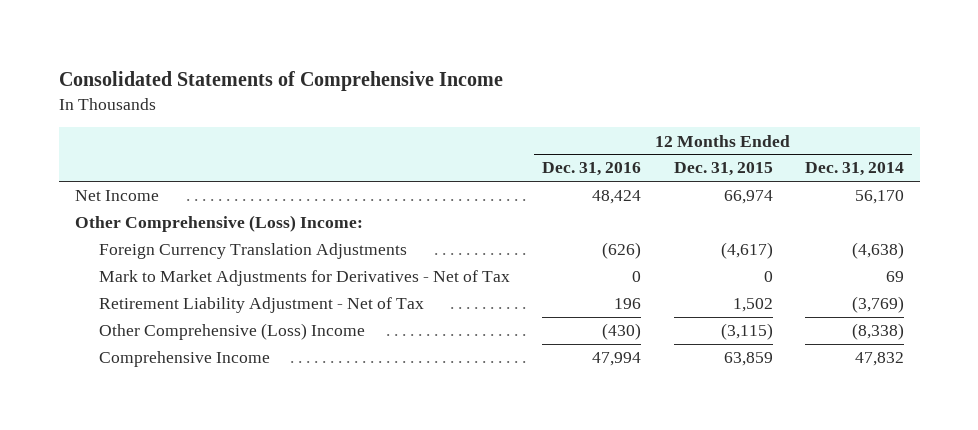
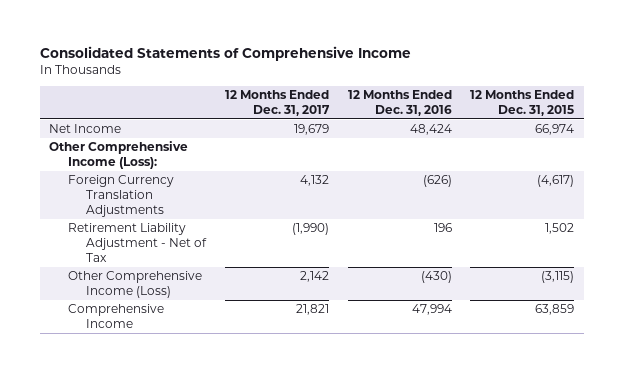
- | 12 Months Ended Dec. 31, 2016 | 12 Months Ended Dec. 31, 2015 | 12 Months Ended Dec. 31, 2014
+ | 12 Months Ended Dec. 31, 2017 | 12 Months Ended Dec. 31, 2016 | 12 Months Ended Dec. 31, 2015
- Other Comprehensive (Loss) Income:
+ Other Comprehensive Income (Loss):
- Mark to Market Adjustments for Derivatives - Net of Tax | 0 | 0 | 69
- Other Comprehensive (Loss) Income | (430) | (3,115) | (8,338)
+ Other Comprehensive Income (Loss) | 2,142 | (430) | (3,115)

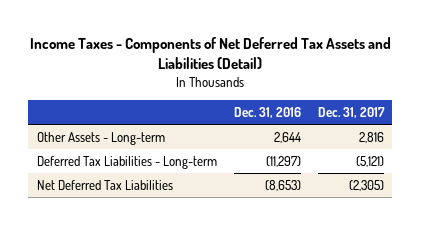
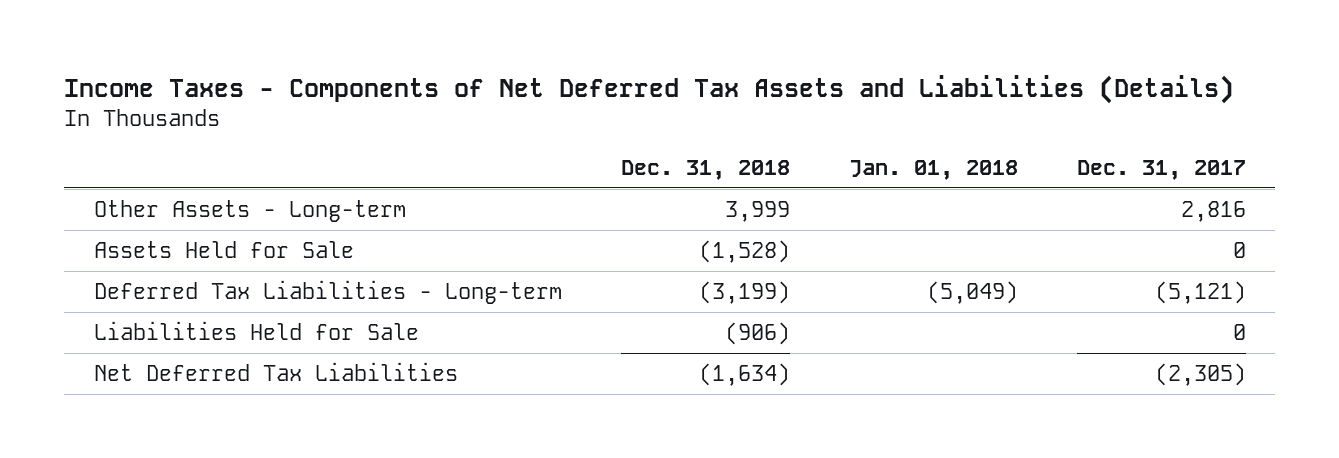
- Income Taxes - Components of Net Deferred Tax Assets and Liabilities (Detail)
+ Income Taxes - Components of Net Deferred Tax Assets and Liabilities (Details)
- | Dec. 31, 2016 | Dec. 31, 2017
+ | Dec. 31, 2018 | Jan. 01, 2018 | Dec. 31, 2017
+ Assets Held for Sale | (1,528) | | 0
+ Liabilities Held for Sale | (906) | | 0

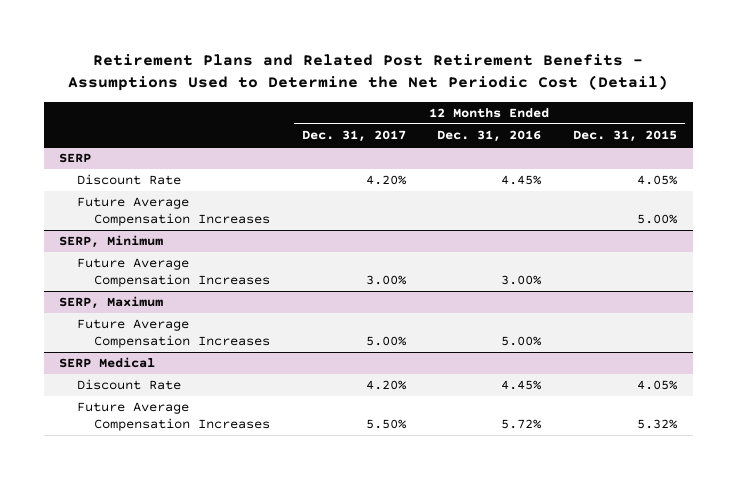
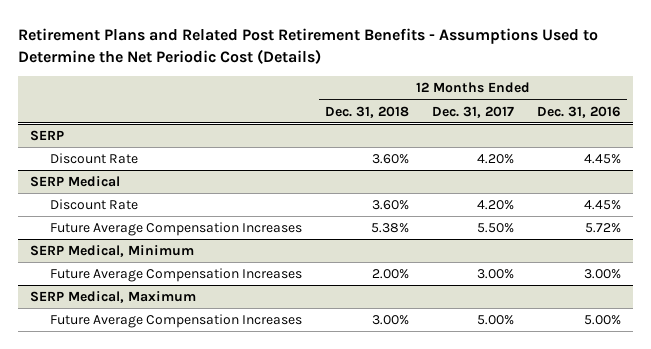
- Retirement Plans and Related Post Retirement Benefits - Assumptions Used to Determine the Net Periodic Cost (Detail)
+ Retirement Plans and Related Post Retirement Benefits - Assumptions Used to Determine the Net Periodic Cost (Details)
- | 12 Months Ended Dec. 31, 2017 | 12 Months Ended Dec. 31, 2016 | 12 Months Ended Dec. 31, 2015
+ | 12 Months Ended Dec. 31, 2018 | 12 Months Ended Dec. 31, 2017 | 12 Months Ended Dec. 31, 2016
@ SERP
- Future Average Compensation Increases | | | 5.00%
- SERP, Minimum
- Future Average Compensation Increases | 3.00% | 3.00% |
- SERP, Maximum
- Future Average Compensation Increases | 5.00% | 5.00% |
+ SERP Medical, Minimum
+ Future Average Compensation Increases | 2.00% | 3.00% | 3.00%
+ SERP Medical, Maximum
+ Future Average Compensation Increases | 3.00% | 5.00% | 5.00%

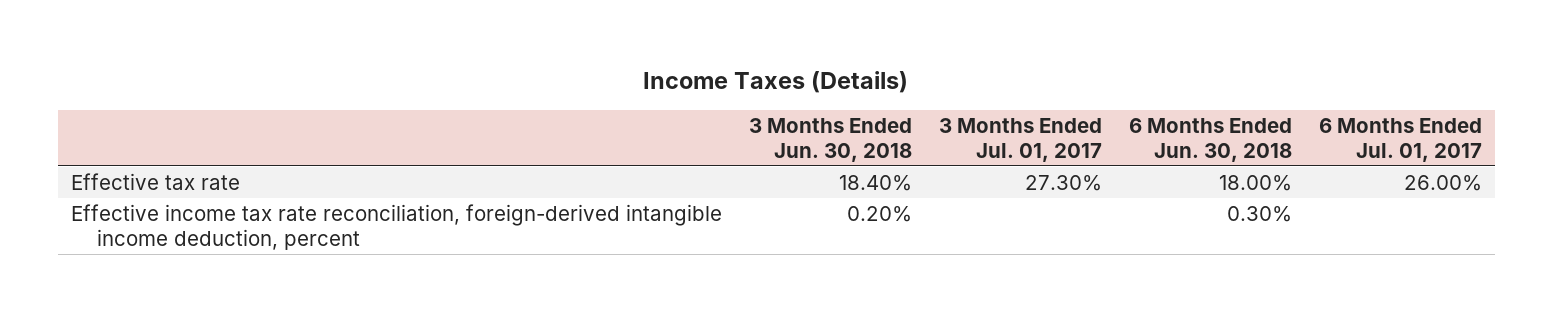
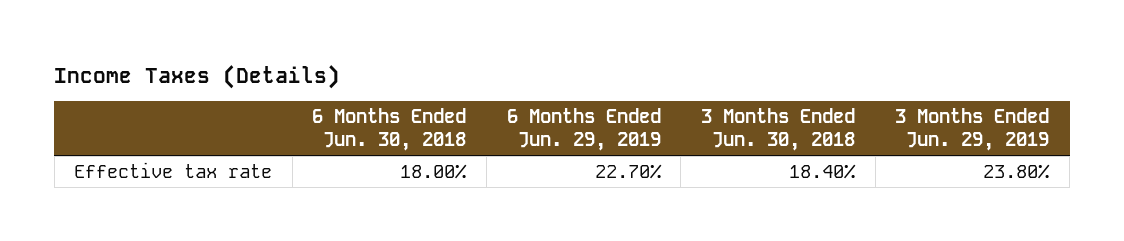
- | 3 Months Ended Jun. 30, 2018 | 3 Months Ended Jul. 01, 2017 | 6 Months Ended Jun. 30, 2018 | 6 Months Ended Jul. 01, 2017
+ | 6 Months Ended Jun. 30, 2018 | 6 Months Ended Jun. 29, 2019 | 3 Months Ended Jun. 30, 2018 | 3 Months Ended Jun. 29, 2019
- Effective income tax rate reconciliation, foreign-derived intangible income deduction, percent | 0.20% | | 0.30% |

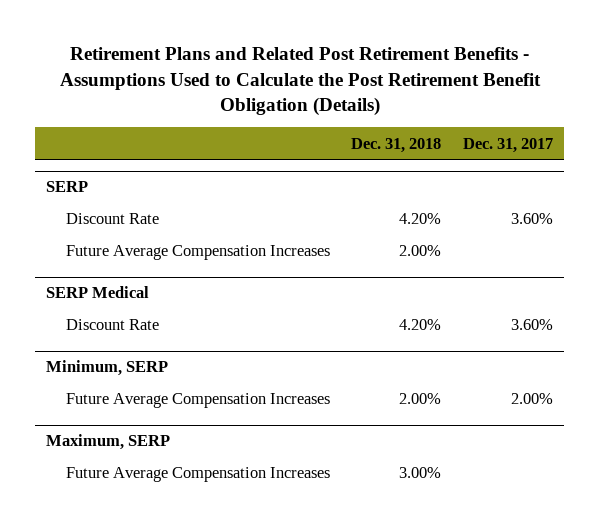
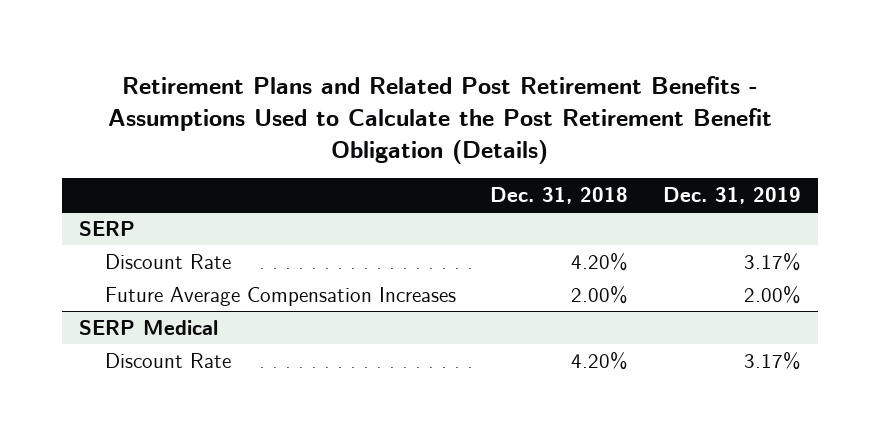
- | Dec. 31, 2018 | Dec. 31, 2017
+ | Dec. 31, 2018 | Dec. 31, 2019
- Minimum, SERP
- Future Average Compensation Increases | 2.00% | 2.00%
- Maximum, SERP
- Future Average Compensation Increases | 3.00% |

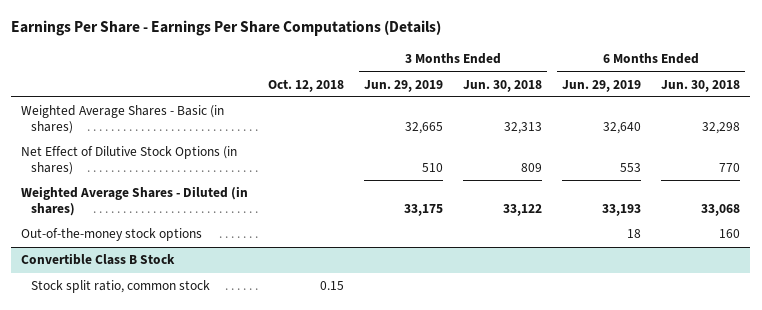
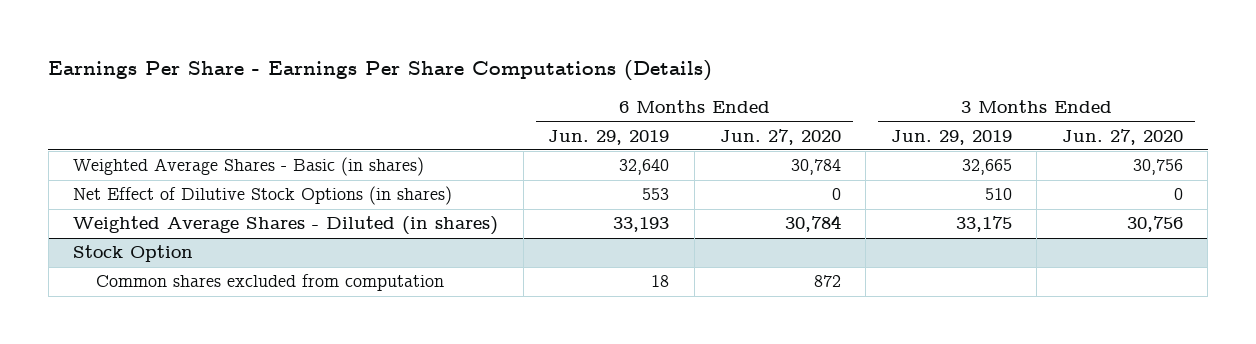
- | Oct. 12, 2018 | 3 Months Ended Jun. 29, 2019 | 3 Months Ended Jun. 30, 2018 | 6 Months Ended Jun. 29, 2019 | 6 Months Ended Jun. 30, 2018
+ | 6 Months Ended Jun. 29, 2019 | 6 Months Ended Jun. 27, 2020 | 3 Months Ended Jun. 29, 2019 | 3 Months Ended Jun. 27, 2020
- Out-of-the-money stock options | | | | 18 | 160
- Convertible Class B Stock
- Stock split ratio, common stock | 0.15 | | | |
+ Stock Option
+ Common shares excluded from computation | 18 | 872 | |

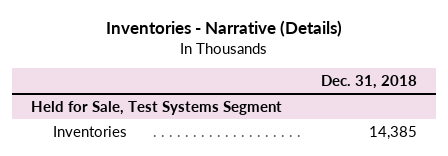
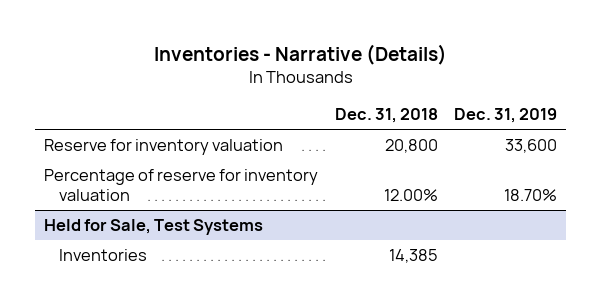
- | Dec. 31, 2018
+ | Dec. 31, 2018 | Dec. 31, 2019
- Held for Sale, Test Systems Segment
+ Reserve for inventory valuation | 20,800 | 33,600
+ Percentage of reserve for inventory valuation | 12.00% | 18.70%
+ Held for Sale, Test Systems

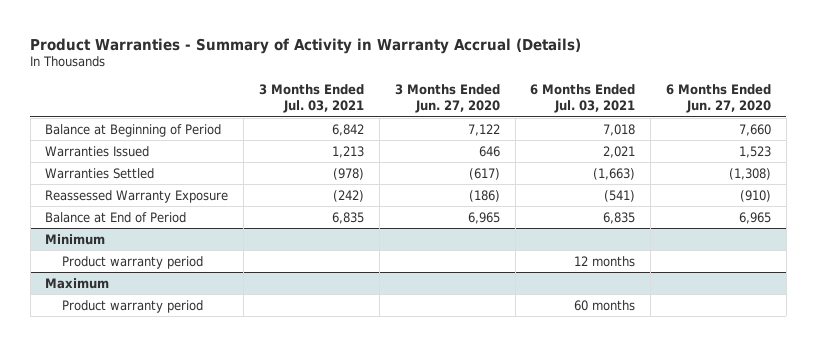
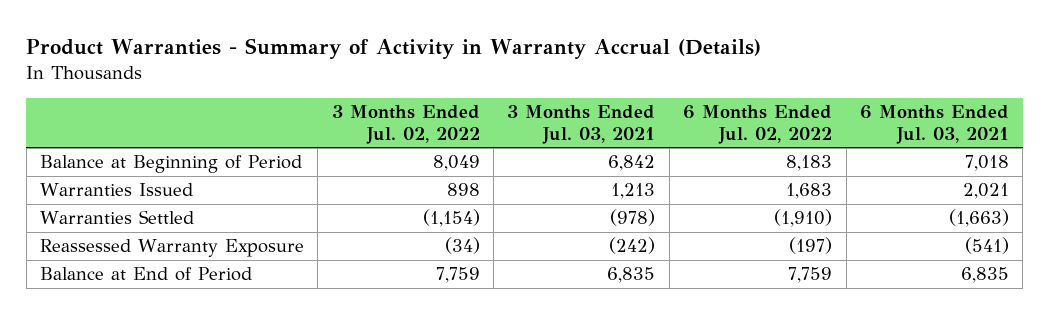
- | 3 Months Ended Jul. 03, 2021 | 3 Months Ended Jun. 27, 2020 | 6 Months Ended Jul. 03, 2021 | 6 Months Ended Jun. 27, 2020
+ | 3 Months Ended Jul. 02, 2022 | 3 Months Ended Jul. 03, 2021 | 6 Months Ended Jul. 02, 2022 | 6 Months Ended Jul. 03, 2021
- Minimum
- Product warranty period | | | 12 months |
- Maximum
- Product warranty period | | | 60 months |

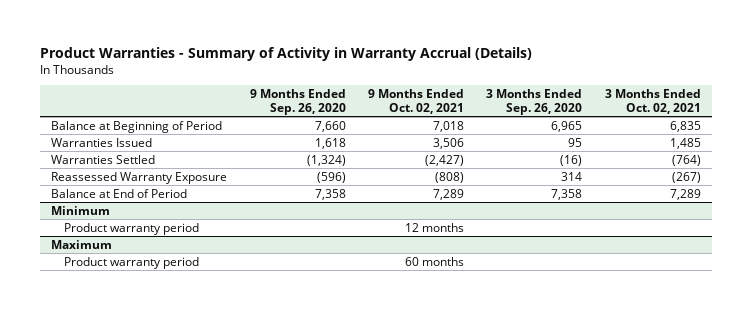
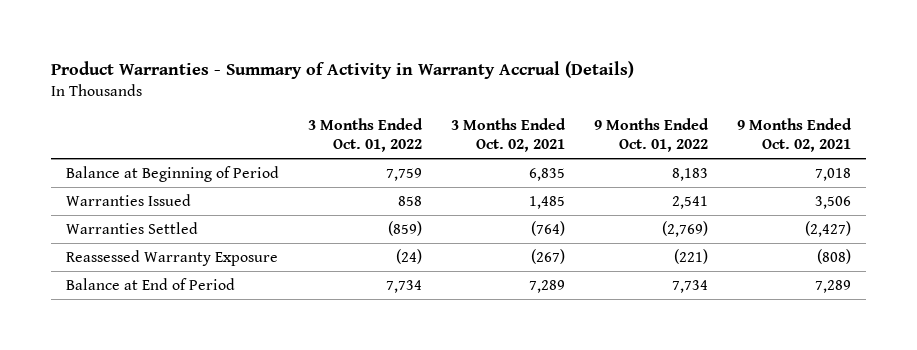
- | 9 Months Ended Sep. 26, 2020 | 9 Months Ended Oct. 02, 2021 | 3 Months Ended Sep. 26, 2020 | 3 Months Ended Oct. 02, 2021
+ | 3 Months Ended Oct. 01, 2022 | 3 Months Ended Oct. 02, 2021 | 9 Months Ended Oct. 01, 2022 | 9 Months Ended Oct. 02, 2021
- Minimum
- Product warranty period | | 12 months | |
- Maximum
- Product warranty period | | 60 months | |

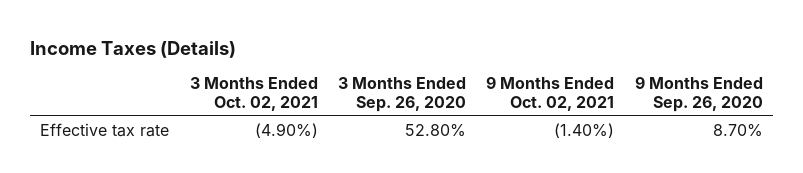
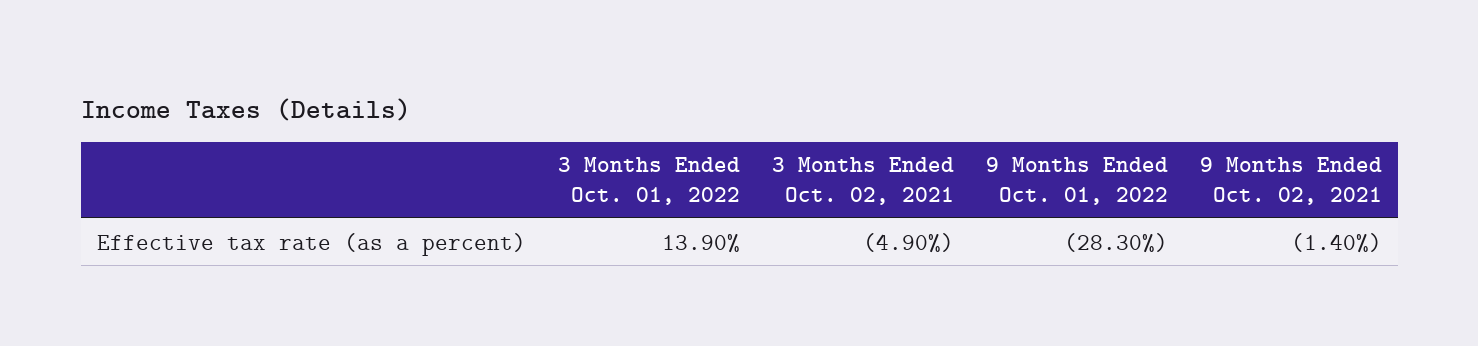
- | 3 Months Ended Oct. 02, 2021 | 3 Months Ended Sep. 26, 2020 | 9 Months Ended Oct. 02, 2021 | 9 Months Ended Sep. 26, 2020
+ | 3 Months Ended Oct. 01, 2022 | 3 Months Ended Oct. 02, 2021 | 9 Months Ended Oct. 01, 2022 | 9 Months Ended Oct. 02, 2021
- Effective tax rate | (4.90%) | 52.80% | (1.40%) | 8.70%
+ Effective tax rate (as a percent) | 13.90% | (4.90%) | (28.30%) | (1.40%)

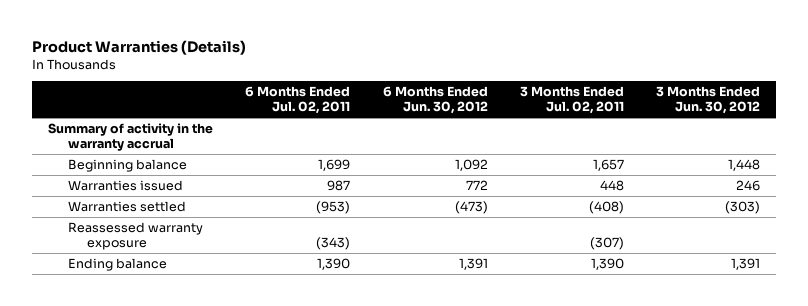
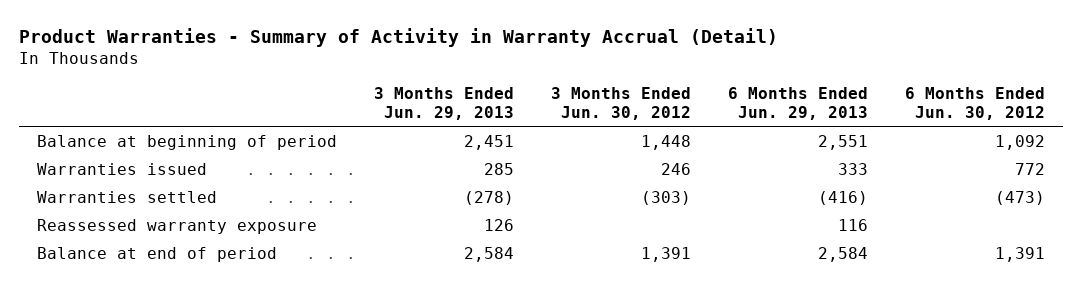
- Product Warranties (Details)
+ Product Warranties - Summary of Activity in Warranty Accrual (Detail)
- | 6 Months Ended Jul. 02, 2011 | 6 Months Ended Jun. 30, 2012 | 3 Months Ended Jul. 02, 2011 | 3 Months Ended Jun. 30, 2012
+ | 3 Months Ended Jun. 29, 2013 | 3 Months Ended Jun. 30, 2012 | 6 Months Ended Jun. 29, 2013 | 6 Months Ended Jun. 30, 2012
- Summary of activity in the warranty accrual
- Beginning balance | 1,699 | 1,092 | 1,657 | 1,448
+ Balance at beginning of period | 2,451 | 1,448 | 2,551 | 1,092
- Ending balance | 1,390 | 1,391 | 1,390 | 1,391
+ Balance at end of period | 2,584 | 1,391 | 2,584 | 1,391

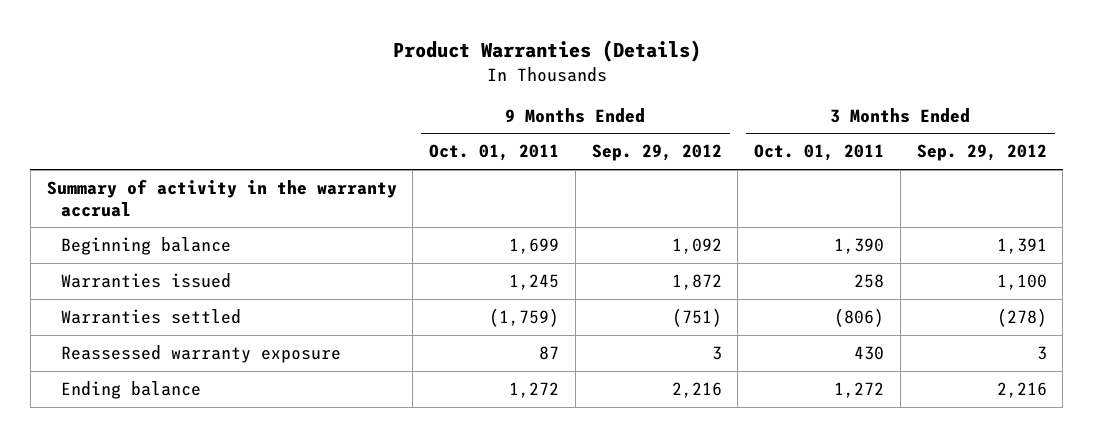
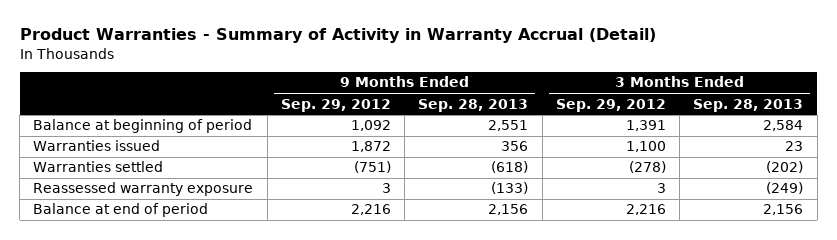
- Product Warranties (Details)
+ Product Warranties - Summary of Activity in Warranty Accrual (Detail)
- | 9 Months Ended Oct. 01, 2011 | 9 Months Ended Sep. 29, 2012 | 3 Months Ended Oct. 01, 2011 | 3 Months Ended Sep. 29, 2012
+ | 9 Months Ended Sep. 29, 2012 | 9 Months Ended Sep. 28, 2013 | 3 Months Ended Sep. 29, 2012 | 3 Months Ended Sep. 28, 2013
- Summary of activity in the warranty accrual
- Beginning balance | 1,699 | 1,092 | 1,390 | 1,391
+ Balance at beginning of period | 1,092 | 2,551 | 1,391 | 2,584
- Ending balance | 1,272 | 2,216 | 1,272 | 2,216
+ Balance at end of period | 2,216 | 2,156 | 2,216 | 2,156

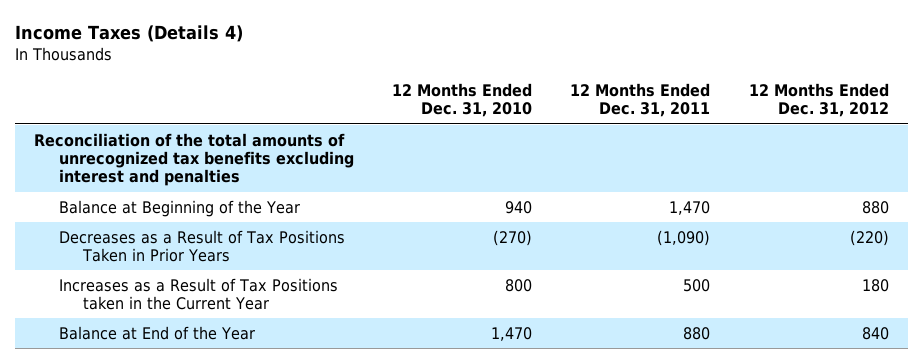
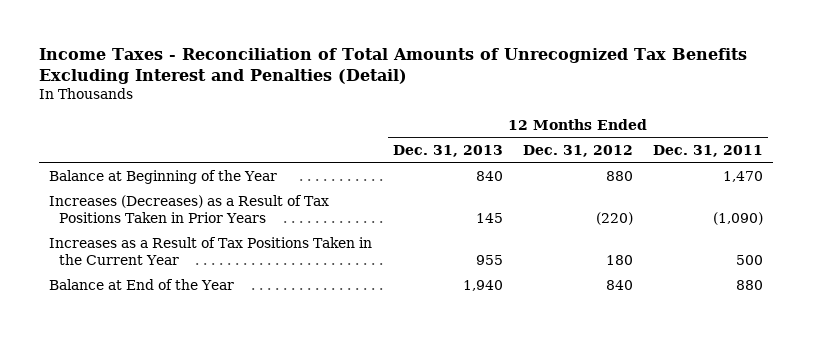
- Income Taxes (Details 4)
+ Income Taxes - Reconciliation of Total Amounts of Unrecognized Tax Benefits Excluding Interest and Penalties (Detail)
- | 12 Months Ended Dec. 31, 2010 | 12 Months Ended Dec. 31, 2011 | 12 Months Ended Dec. 31, 2012
+ | 12 Months Ended Dec. 31, 2013 | 12 Months Ended Dec. 31, 2012 | 12 Months Ended Dec. 31, 2011
- Reconciliation of the total amounts of unrecognized tax benefits excluding interest and penalties
- Decreases as a Result of Tax Positions Taken in Prior Years | (270) | (1,090) | (220)
- Increases as a Result of Tax Positions taken in the Current Year | 800 | 500 | 180
+ Increases (Decreases) as a Result of Tax Positions Taken in Prior Years | 145 | (220) | (1,090)
+ Increases as a Result of Tax Positions Taken in the Current Year | 955 | 180 | 500

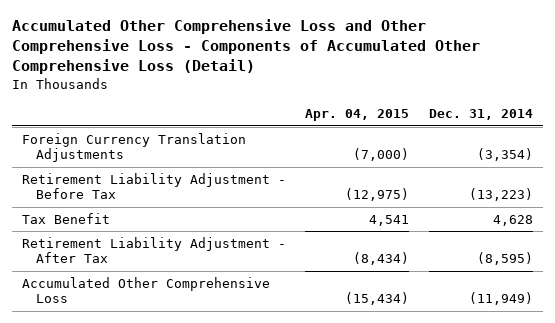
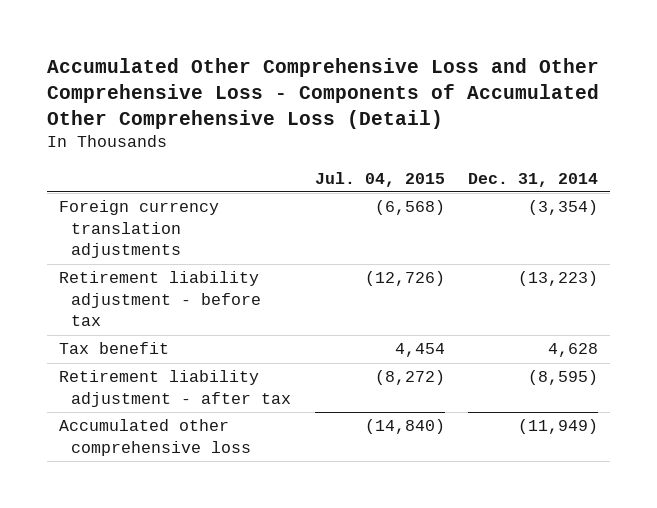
- | Apr. 04, 2015 | Dec. 31, 2014
+ | Jul. 04, 2015 | Dec. 31, 2014
- Foreign Currency Translation Adjustments | (7,000) | (3,354)
- Retirement Liability Adjustment - Before Tax | (12,975) | (13,223)
- Tax Benefit | 4,541 | 4,628
- Retirement Liability Adjustment - After Tax | (8,434) | (8,595)
- Accumulated Other Comprehensive Loss | (15,434) | (11,949)
+ Foreign currency translation adjustments | (6,568) | (3,354)
+ Retirement liability adjustment - before tax | (12,726) | (13,223)
+ Tax benefit | 4,454 | 4,628
+ Retirement liability adjustment - after tax | (8,272) | (8,595)
+ Accumulated other comprehensive loss | (14,840) | (11,949)

